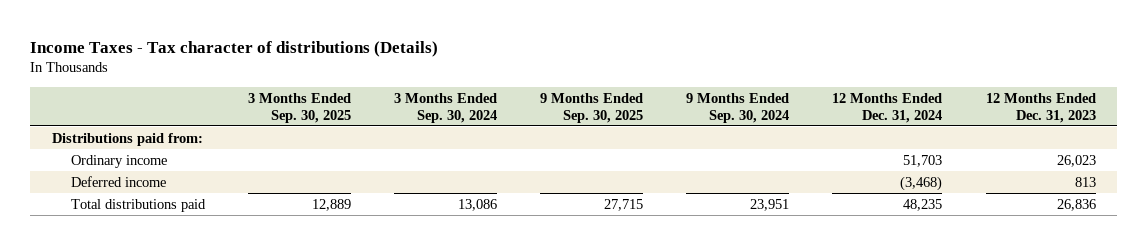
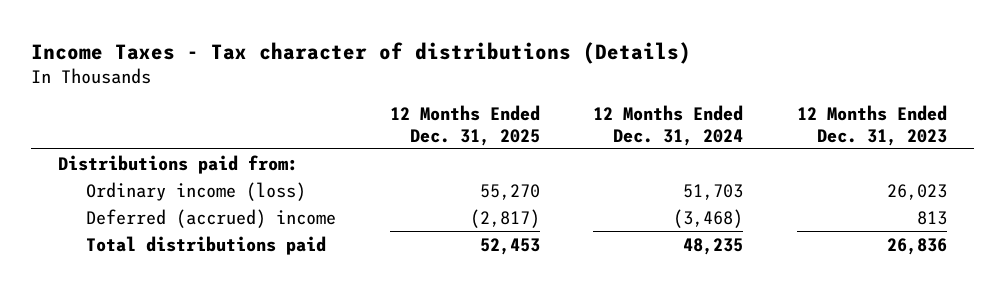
- | 3 Months Ended Sep. 30, 2025 | 3 Months Ended Sep. 30, 2024 | 9 Months Ended Sep. 30, 2025 | 9 Months Ended Sep. 30, 2024 | 12 Months Ended Dec. 31, 2024 | 12 Months Ended Dec. 31, 2023
+ | 12 Months Ended Dec. 31, 2025 | 12 Months Ended Dec. 31, 2024 | 12 Months Ended Dec. 31, 2023
- Ordinary income | | | | | 51,703 | 26,023
- Deferred income | | | | | (3,468) | 813
+ Ordinary income (loss) | 55,270 | 51,703 | 26,023
+ Deferred (accrued) income | (2,817) | (3,468) | 813

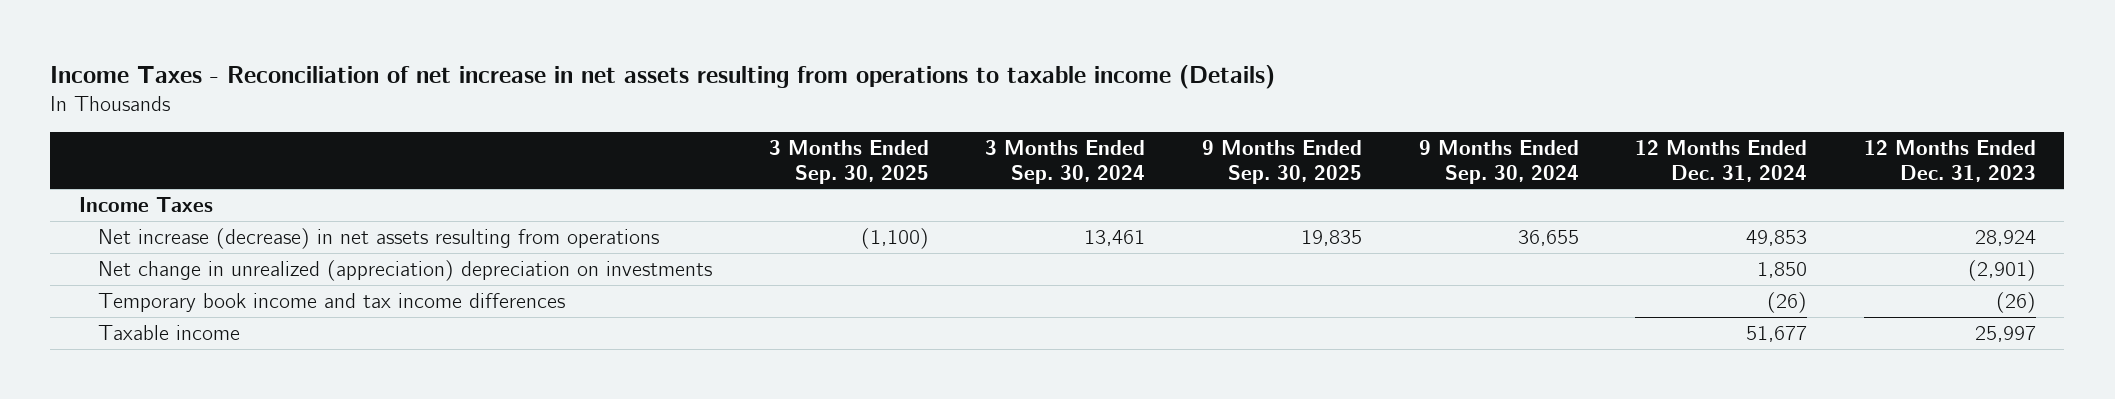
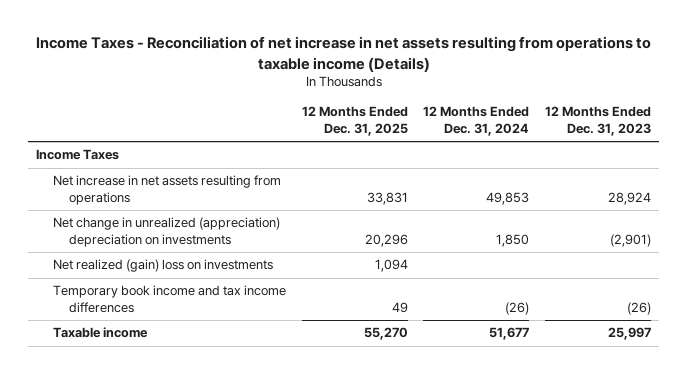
- | 3 Months Ended Sep. 30, 2025 | 3 Months Ended Sep. 30, 2024 | 9 Months Ended Sep. 30, 2025 | 9 Months Ended Sep. 30, 2024 | 12 Months Ended Dec. 31, 2024 | 12 Months Ended Dec. 31, 2023
+ | 12 Months Ended Dec. 31, 2025 | 12 Months Ended Dec. 31, 2024 | 12 Months Ended Dec. 31, 2023
- Net increase (decrease) in net assets resulting from operations | (1,100) | 13,461 | 19,835 | 36,655 | 49,853 | 28,924
+ Net increase in net assets resulting from operations | 33,831 | 49,853 | 28,924
+ Net realized (gain) loss on investments | 1,094 | |

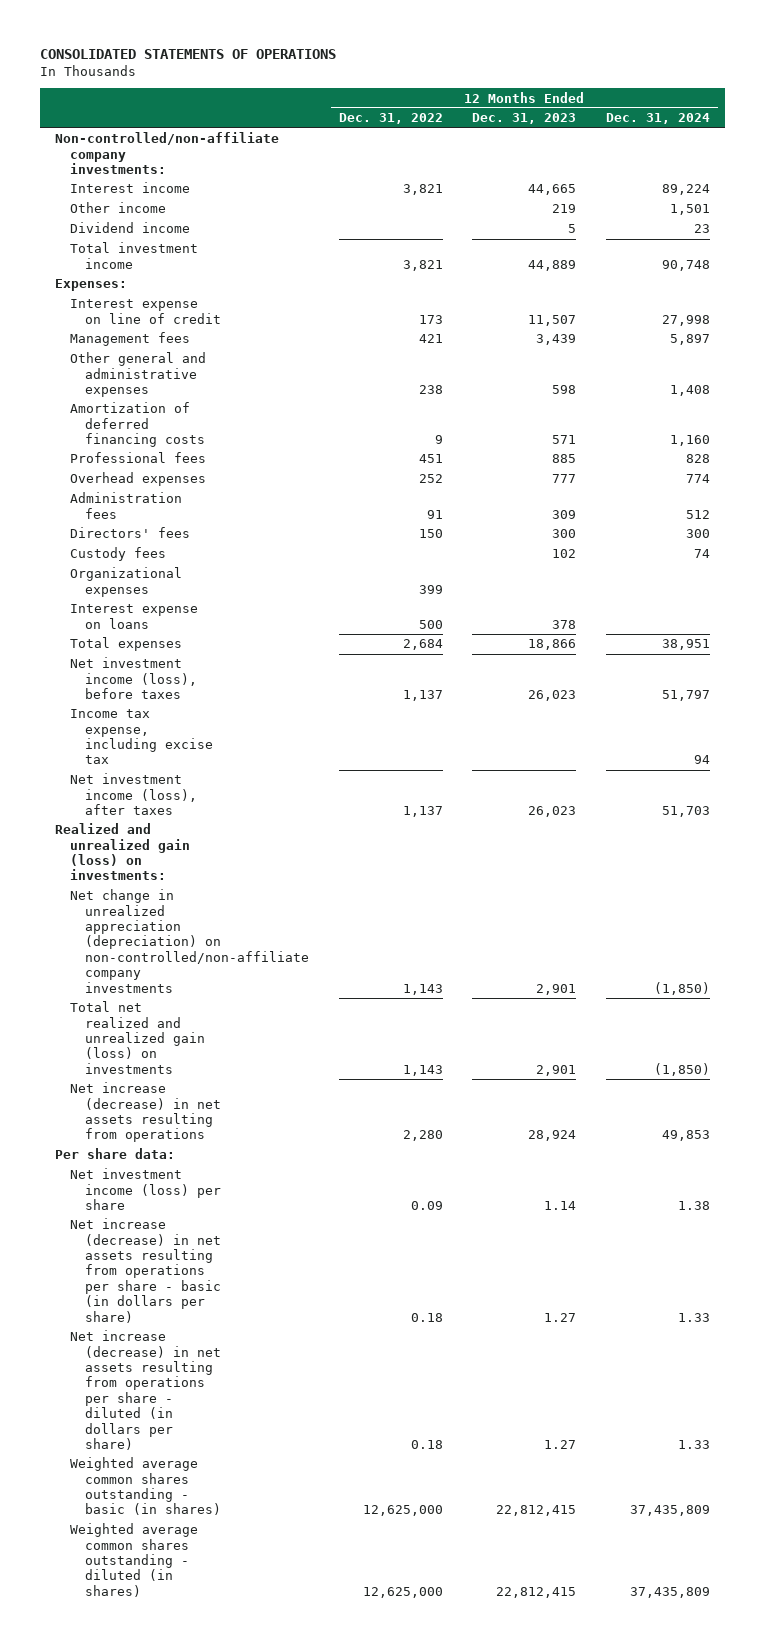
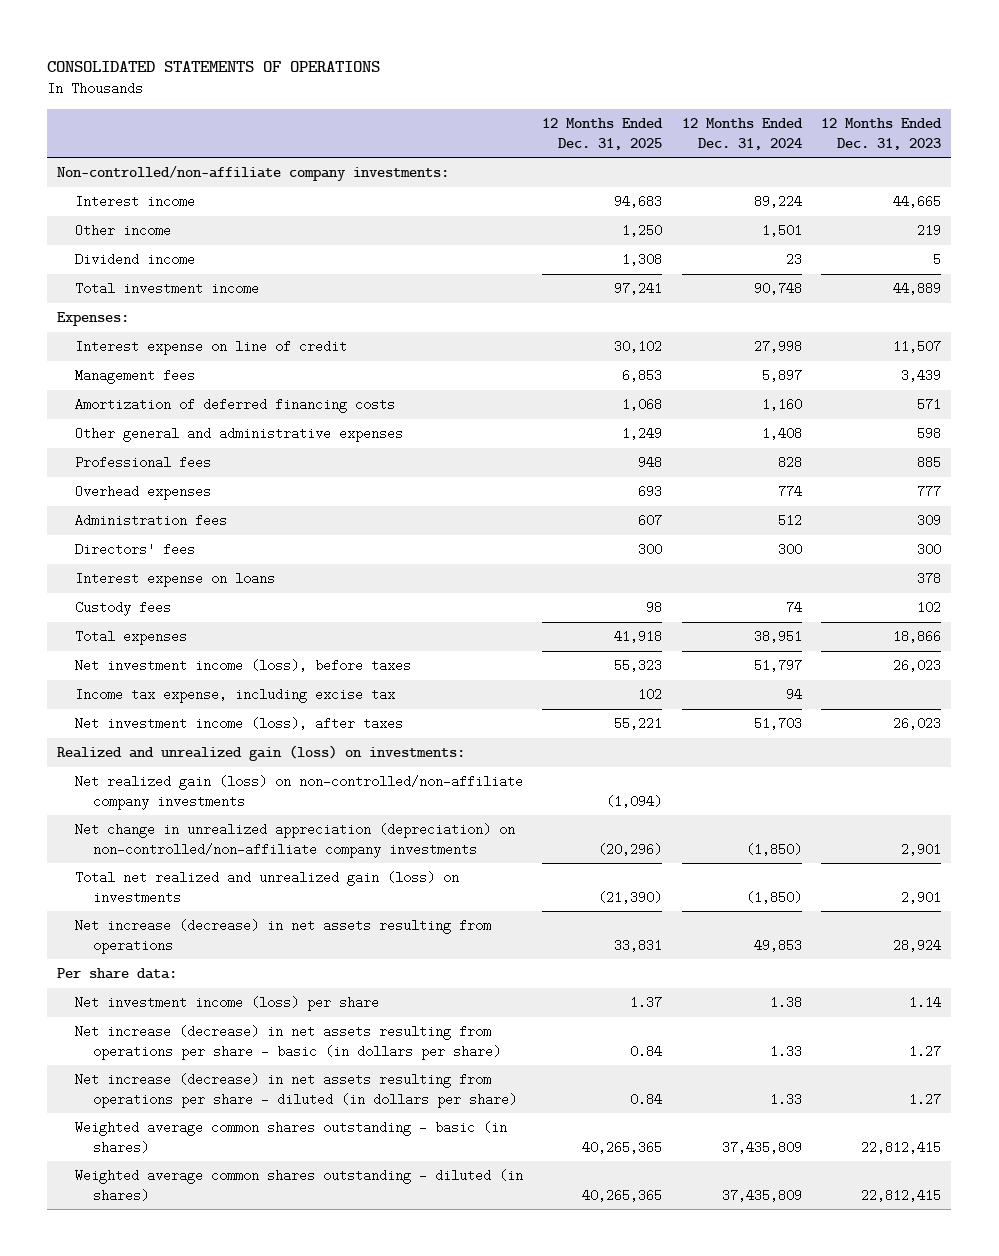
- | 12 Months Ended Dec. 31, 2022 | 12 Months Ended Dec. 31, 2023 | 12 Months Ended Dec. 31, 2024
+ | 12 Months Ended Dec. 31, 2025 | 12 Months Ended Dec. 31, 2024 | 12 Months Ended Dec. 31, 2023
moved down: Other general and administrative expenses | 1,249 | 1,408 | 598
- Organizational expenses | 399 | |
moved down: Custody fees | 98 | 74 | 102
+ Net realized gain (loss) on non-controlled/non-affiliate company investments | (1,094) | |

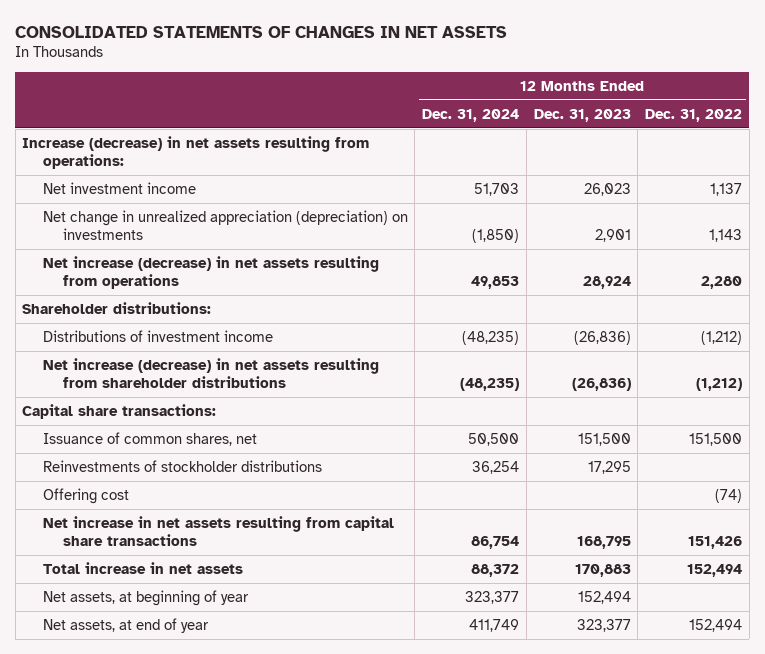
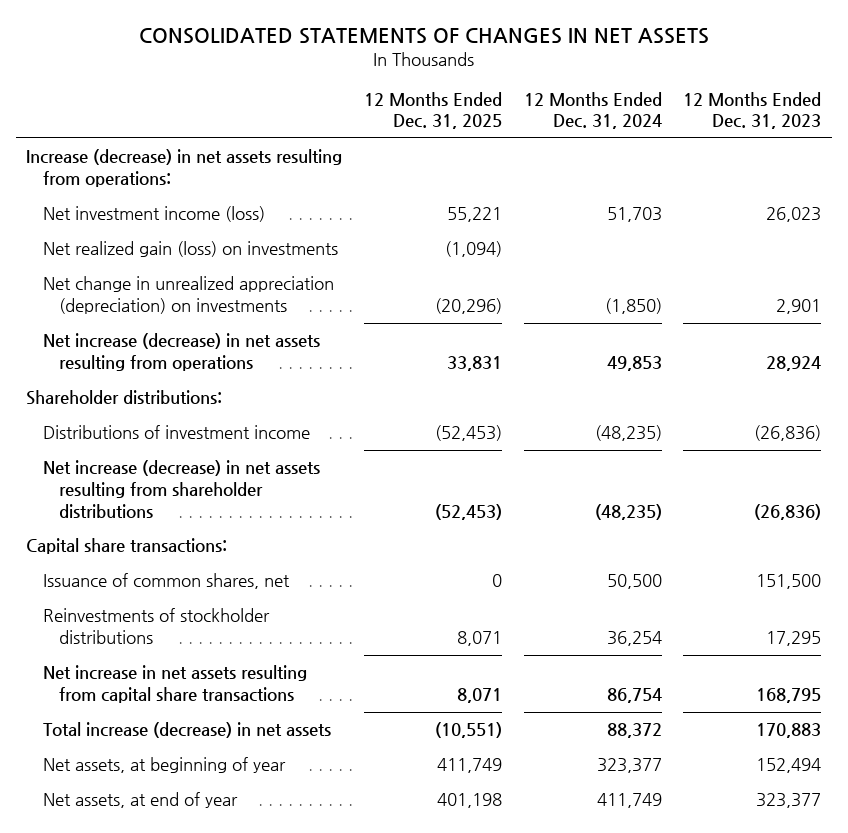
- | 12 Months Ended Dec. 31, 2024 | 12 Months Ended Dec. 31, 2023 | 12 Months Ended Dec. 31, 2022
+ | 12 Months Ended Dec. 31, 2025 | 12 Months Ended Dec. 31, 2024 | 12 Months Ended Dec. 31, 2023
- Net investment income | 51,703 | 26,023 | 1,137
+ Net investment income (loss) | 55,221 | 51,703 | 26,023
+ Net realized gain (loss) on investments | (1,094) | |
- Offering cost | | | (74)
- Total increase in net assets | 88,372 | 170,883 | 152,494
+ Total increase (decrease) in net assets | (10,551) | 88,372 | 170,883

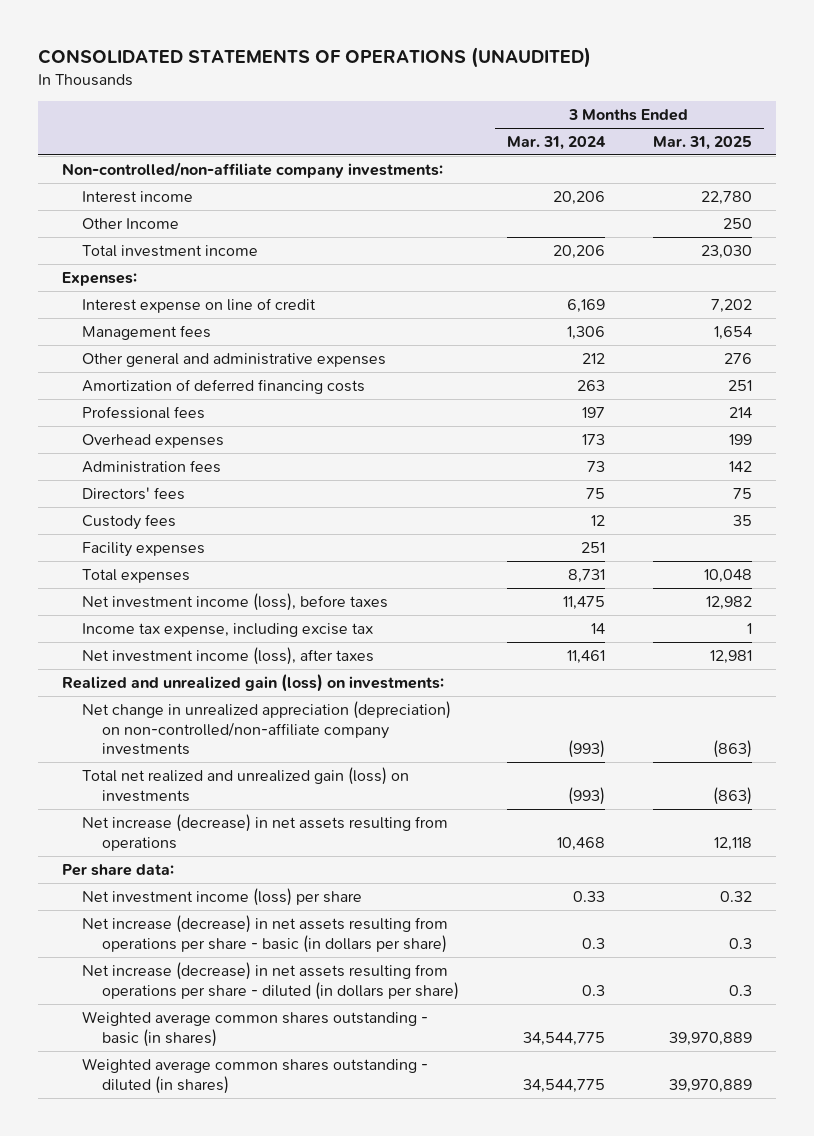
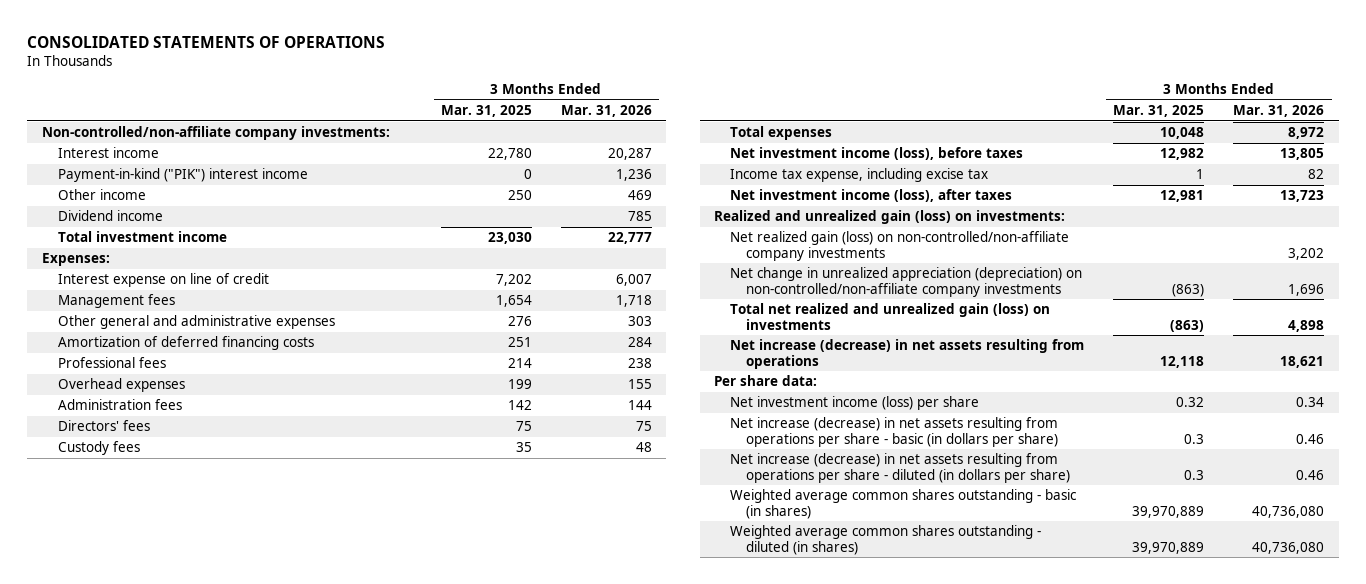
- CONSOLIDATED STATEMENTS OF OPERATIONS (UNAUDITED)
+ CONSOLIDATED STATEMENTS OF OPERATIONS
- | 3 Months Ended Mar. 31, 2024 | 3 Months Ended Mar. 31, 2025
+ | 3 Months Ended Mar. 31, 2025 | 3 Months Ended Mar. 31, 2026
- Other Income | | 250
+ Payment-in-kind ("PIK") interest income | 0 | 1,236
+ Other income | 250 | 469
+ Dividend income | | 785
- Facility expenses | 251 |
+ Net realized gain (loss) on non-controlled/non-affiliate company investments | | 3,202

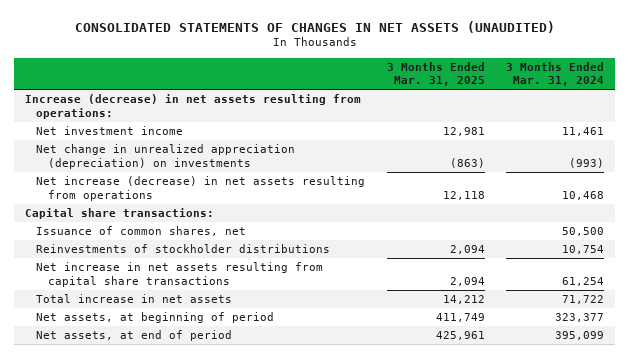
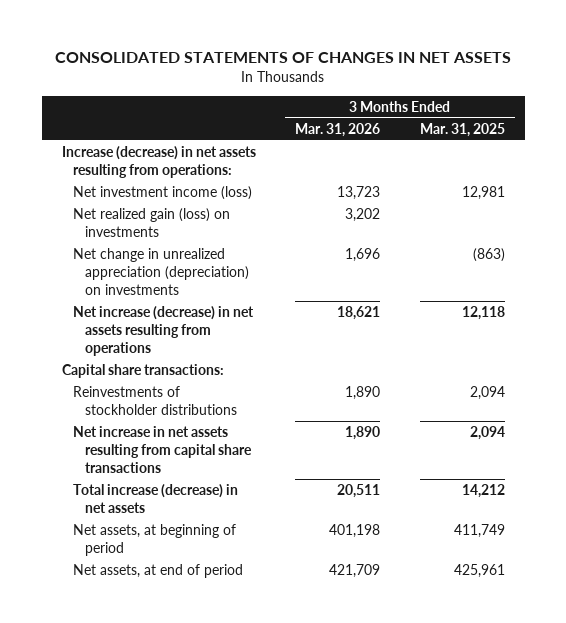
- CONSOLIDATED STATEMENTS OF CHANGES IN NET ASSETS (UNAUDITED)
+ CONSOLIDATED STATEMENTS OF CHANGES IN NET ASSETS
- | 3 Months Ended Mar. 31, 2025 | 3 Months Ended Mar. 31, 2024
+ | 3 Months Ended Mar. 31, 2026 | 3 Months Ended Mar. 31, 2025
- Net investment income | 12,981 | 11,461
+ Net investment income (loss) | 13,723 | 12,981
+ Net realized gain (loss) on investments | 3,202 |
- Issuance of common shares, net | | 50,500
- Total increase in net assets | 14,212 | 71,722
+ Total increase (decrease) in net assets | 20,511 | 14,212

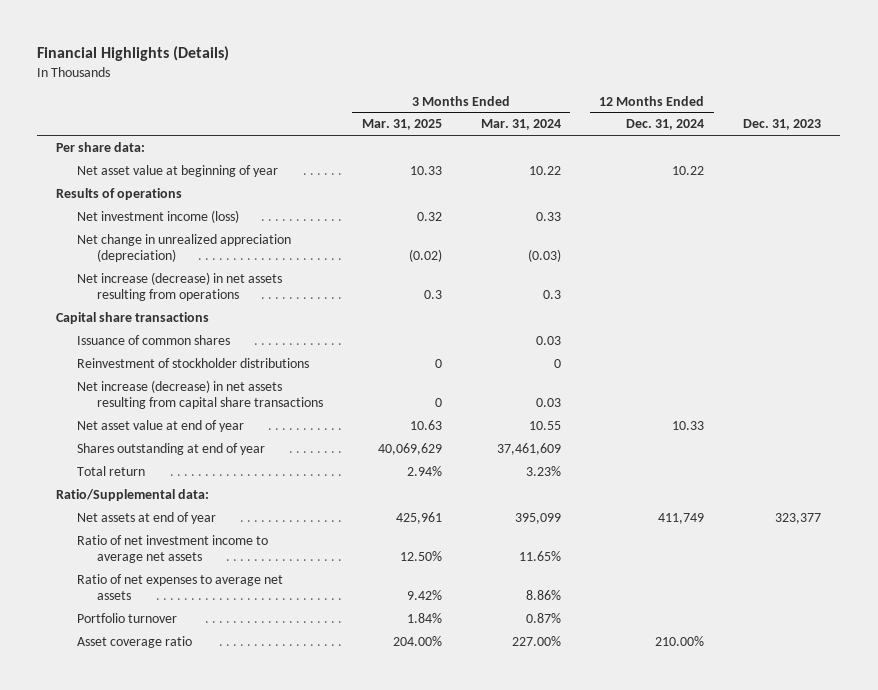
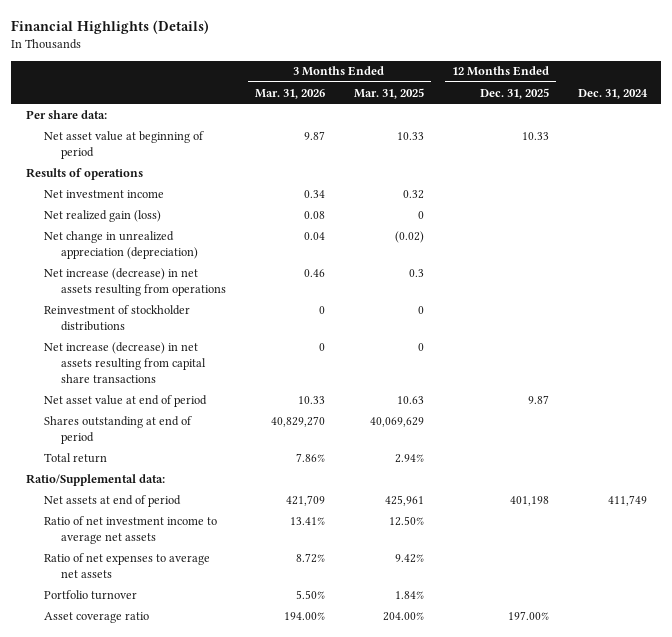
- | 3 Months Ended Mar. 31, 2025 | 3 Months Ended Mar. 31, 2024 | 12 Months Ended Dec. 31, 2024 | Dec. 31, 2023
+ | 3 Months Ended Mar. 31, 2026 | 3 Months Ended Mar. 31, 2025 | 12 Months Ended Dec. 31, 2025 | Dec. 31, 2024
- Net asset value at beginning of year | 10.33 | 10.22 | 10.22 |
+ Net asset value at beginning of period | 9.87 | 10.33 | 10.33 |
- Net investment income (loss) | 0.32 | 0.33 | |
+ Net investment income | 0.34 | 0.32 | |
+ Net realized gain (loss) | 0.08 | 0 | |
- Capital share transactions
- Issuance of common shares | | 0.03 | |
- Net asset value at end of year | 10.63 | 10.55 | 10.33 |
- Shares outstanding at end of year | 40,069,629 | 37,461,609 | |
+ Net asset value at end of period | 10.33 | 10.63 | 9.87 |
+ Shares outstanding at end of period | 40,829,270 | 40,069,629 | |
- Net assets at end of year | 425,961 | 395,099 | 411,749 | 323,377
+ Net assets at end of period | 421,709 | 425,961 | 401,198 | 411,749

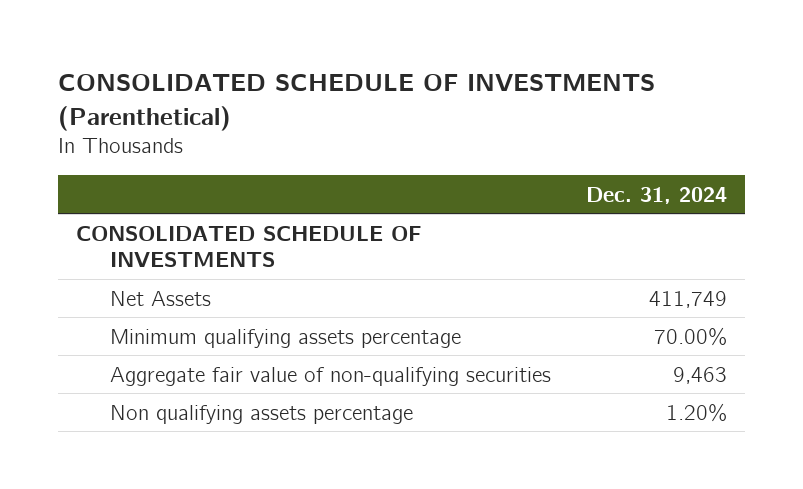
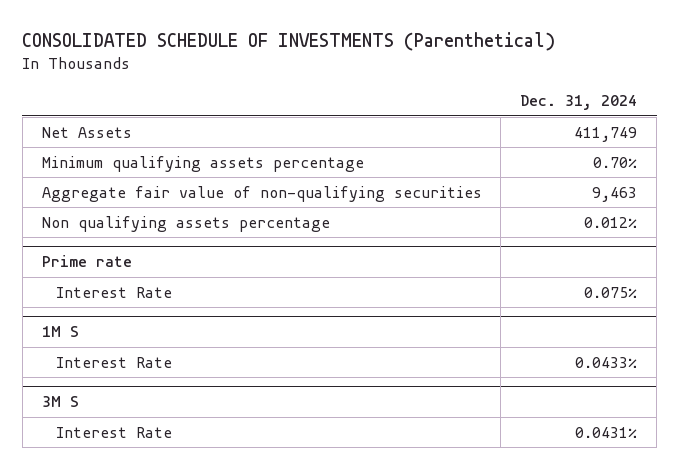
- CONSOLIDATED SCHEDULE OF INVESTMENTS
- Minimum qualifying assets percentage | 70.00%
+ Minimum qualifying assets percentage | 0.70%
- Non qualifying assets percentage | 1.20%
+ Non qualifying assets percentage | 0.012%
+ Prime rate
+ Interest Rate | 0.075%
+ 1M S
+ Interest Rate | 0.0433%
+ 3M S
+ Interest Rate | 0.0431%

